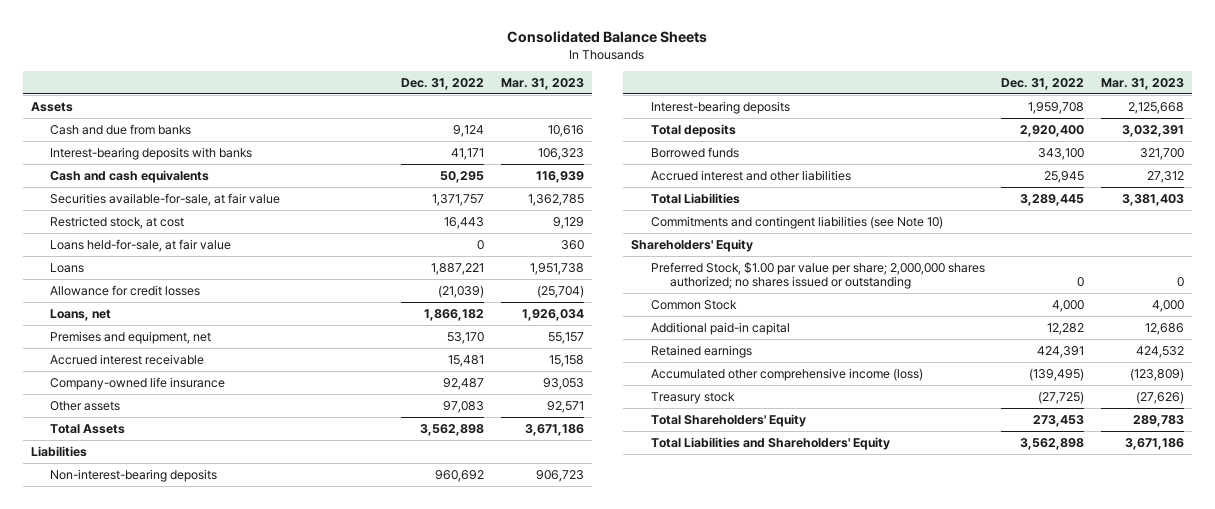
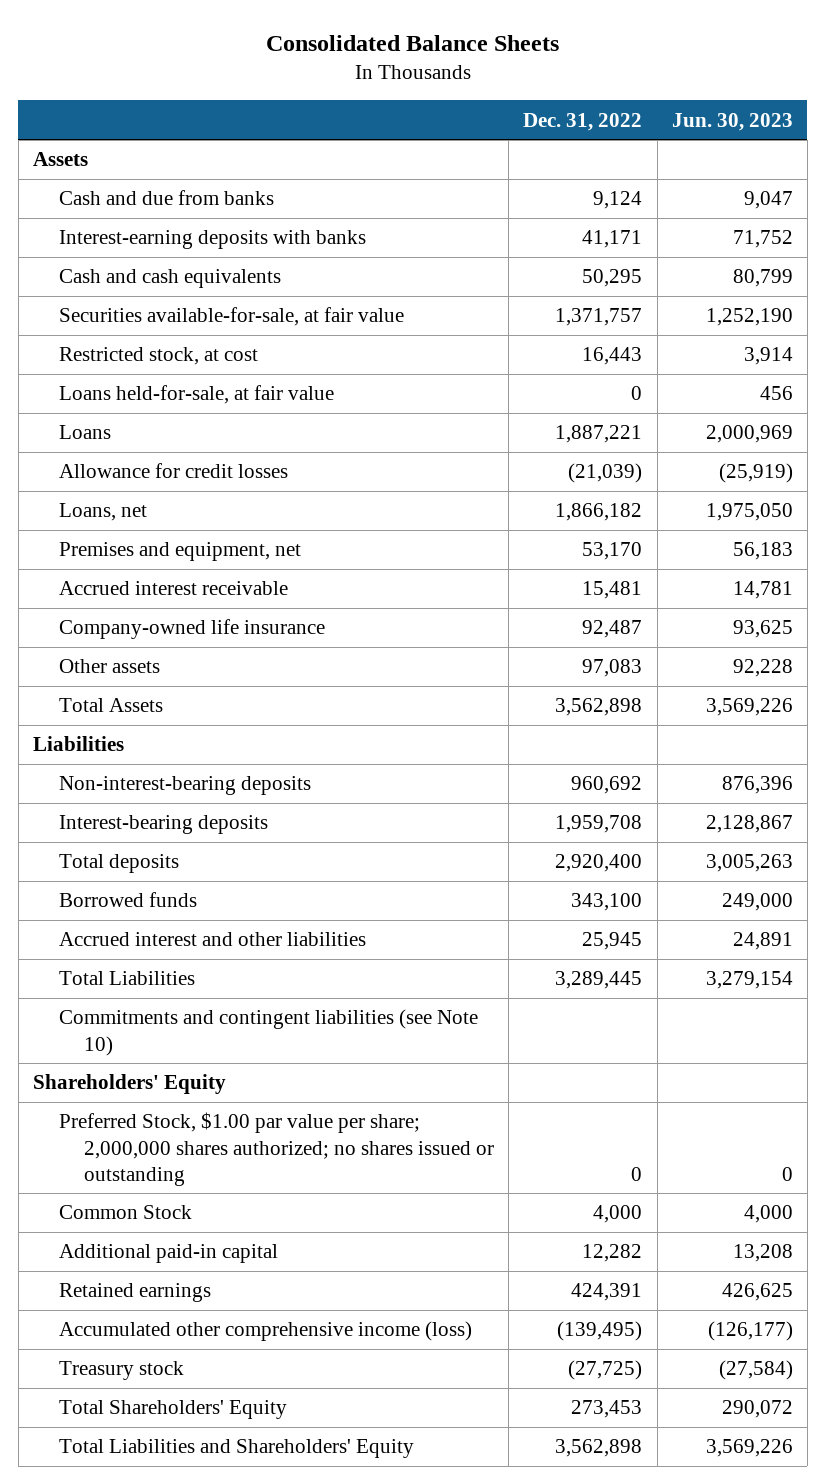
- | Dec. 31, 2022 | Mar. 31, 2023
+ | Dec. 31, 2022 | Jun. 30, 2023
- Interest-bearing deposits with banks | 41,171 | 106,323
+ Interest-earning deposits with banks | 41,171 | 71,752

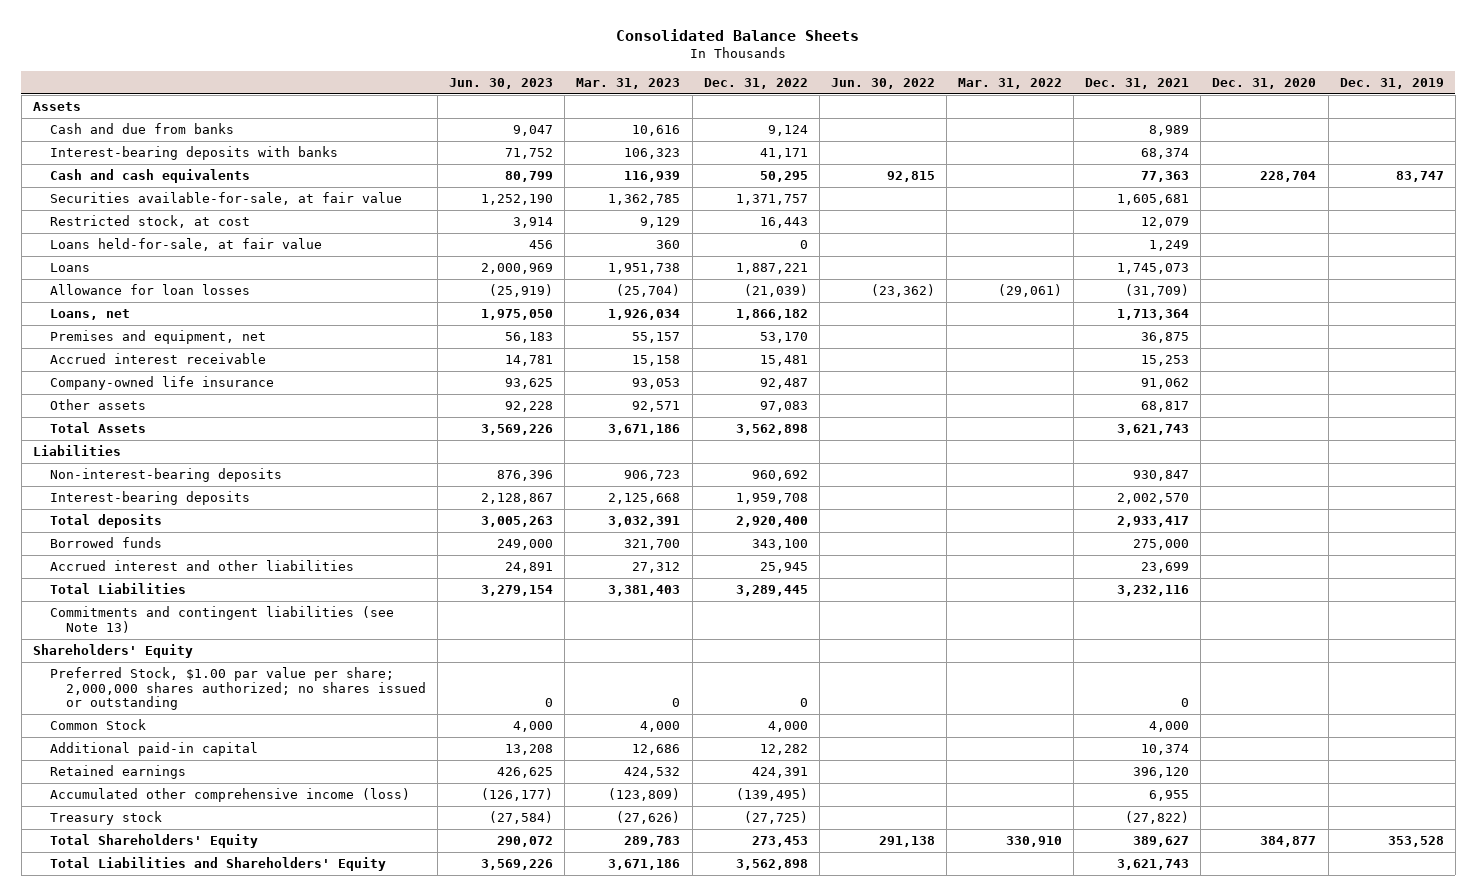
- | Dec. 31, 2022 | Jun. 30, 2023
+ | Jun. 30, 2023 | Mar. 31, 2023 | Dec. 31, 2022 | Jun. 30, 2022 | Mar. 31, 2022 | Dec. 31, 2021 | Dec. 31, 2020 | Dec. 31, 2019
- Interest-earning deposits with banks | 41,171 | 71,752
+ Interest-bearing deposits with banks | 71,752 | 106,323 | 41,171 | | | 68,374 | |
- Allowance for credit losses | (21,039) | (25,919)
+ Allowance for loan losses | (25,919) | (25,704) | (21,039) | (23,362) | (29,061) | (31,709) | |
- Commitments and contingent liabilities (see Note 10)
+ Commitments and contingent liabilities (see Note 13)

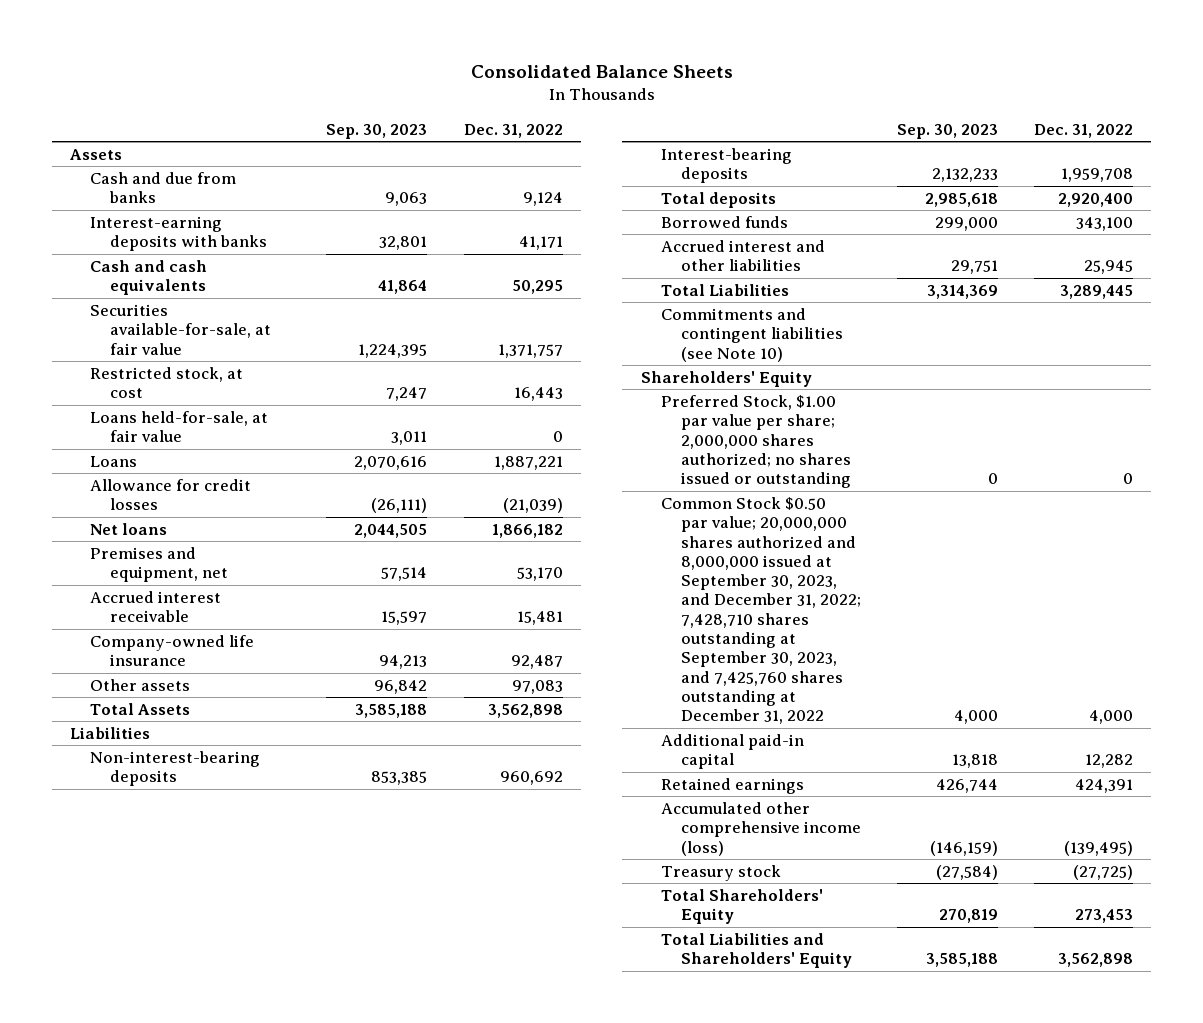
- | Jun. 30, 2023 | Mar. 31, 2023 | Dec. 31, 2022 | Jun. 30, 2022 | Mar. 31, 2022 | Dec. 31, 2021 | Dec. 31, 2020 | Dec. 31, 2019
+ | Sep. 30, 2023 | Dec. 31, 2022
- Interest-bearing deposits with banks | 71,752 | 106,323 | 41,171 | | | 68,374 | |
+ Interest-earning deposits with banks | 32,801 | 41,171
- Allowance for loan losses | (25,919) | (25,704) | (21,039) | (23,362) | (29,061) | (31,709) | |
- Loans, net | 1,975,050 | 1,926,034 | 1,866,182 | | | 1,713,364 | |
+ Allowance for credit losses | (26,111) | (21,039)
+ Net loans | 2,044,505 | 1,866,182
- Commitments and contingent liabilities (see Note 13)
+ Commitments and contingent liabilities (see Note 10)
- Common Stock | 4,000 | 4,000 | 4,000 | | | 4,000 | |
+ Common Stock $0.50 par value; 20,000,000 shares authorized and 8,000,000 issued at September 30, 2023, and December 31, 2022; 7,428,710 shares outstanding at September 30, 2023, and 7,425,760 shares outstanding at December 31, 2022 | 4,000 | 4,000

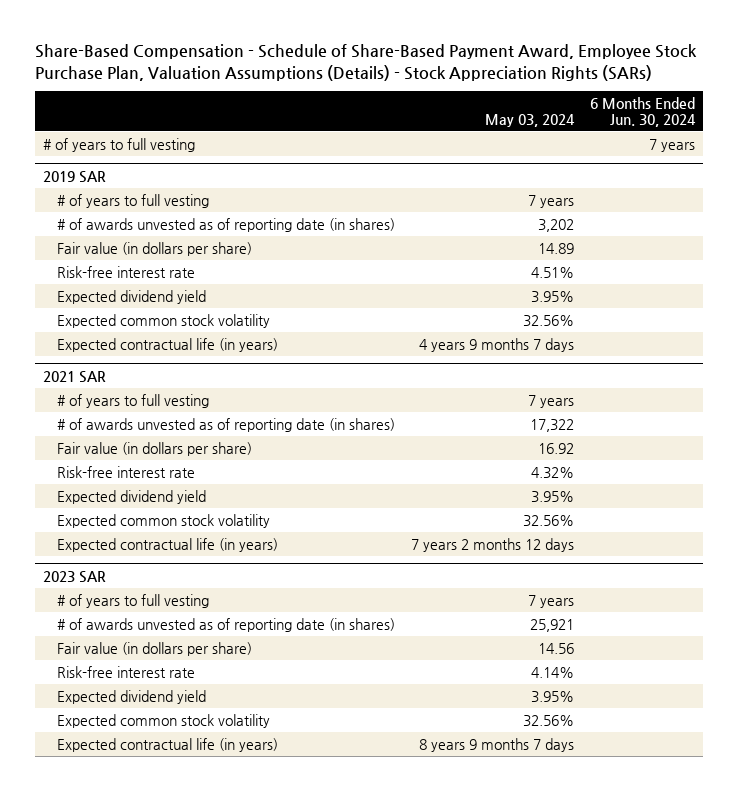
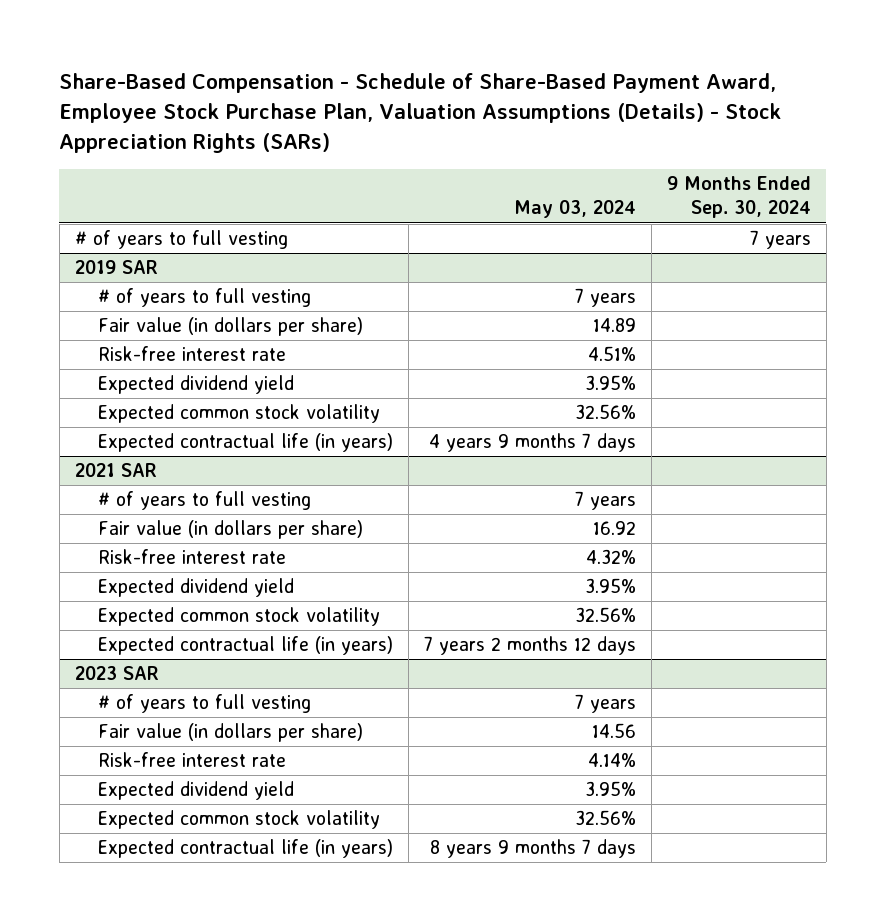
- | May 03, 2024 | 6 Months Ended Jun. 30, 2024
+ | May 03, 2024 | 9 Months Ended Sep. 30, 2024
@ 2019 SAR
- # of awards unvested as of reporting date (in shares) | 3,202 |
@ 2021 SAR
- # of awards unvested as of reporting date (in shares) | 17,322 |
@ 2023 SAR
- # of awards unvested as of reporting date (in shares) | 25,921 |

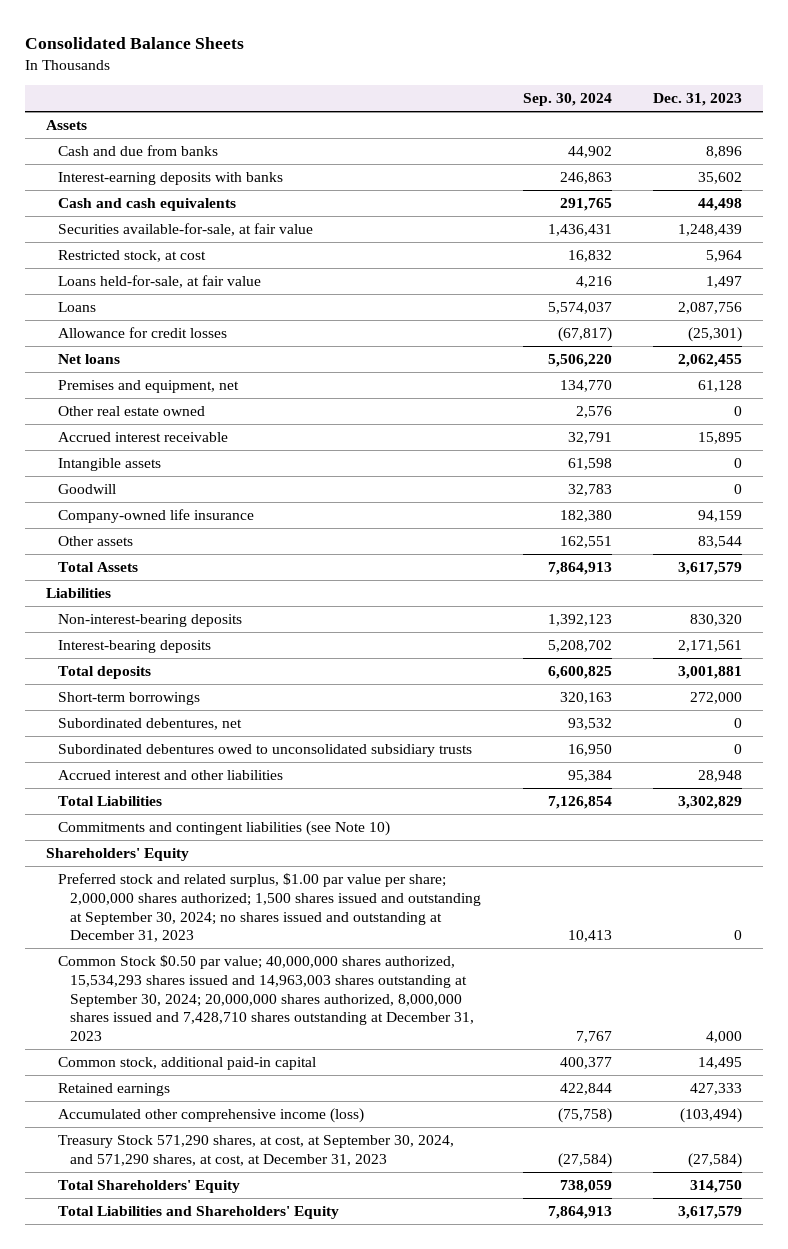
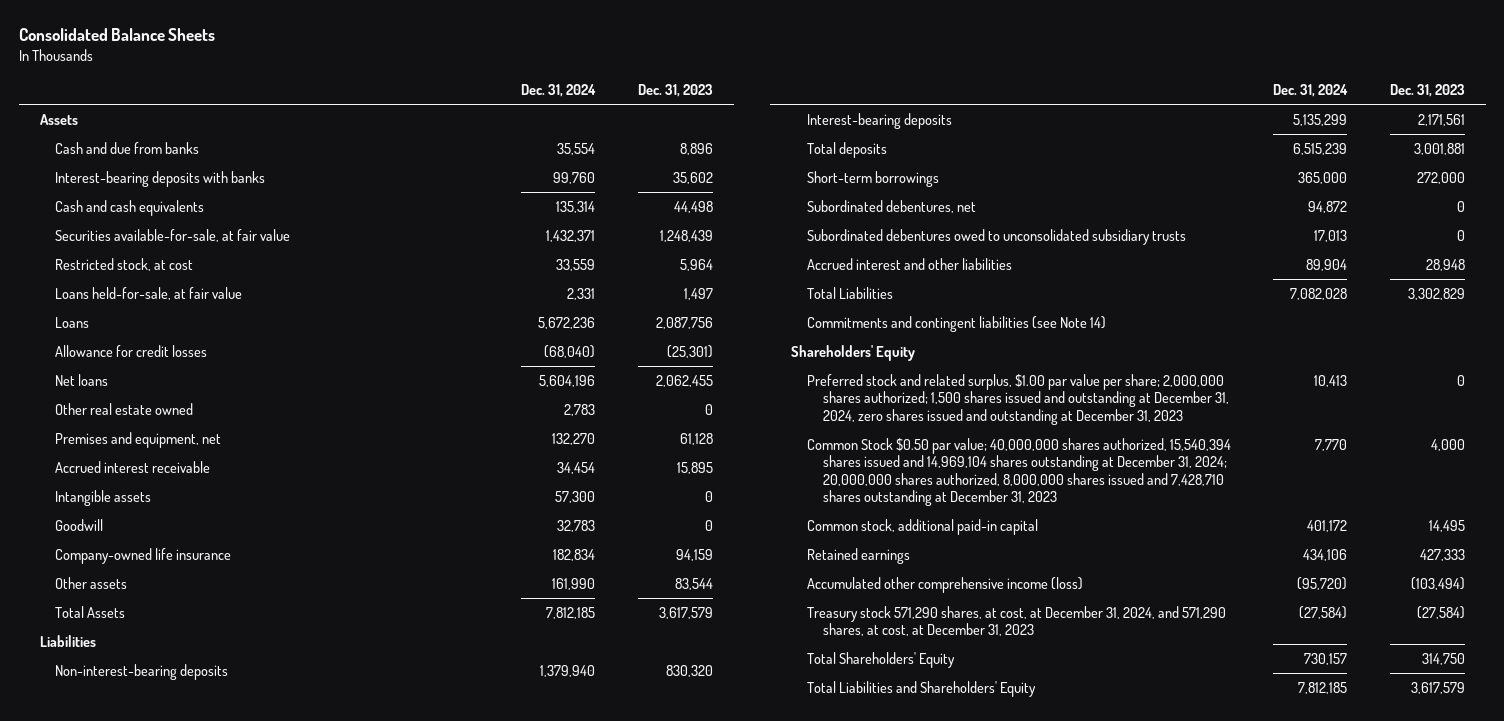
- | Sep. 30, 2024 | Dec. 31, 2023
+ | Dec. 31, 2024 | Dec. 31, 2023
- Interest-earning deposits with banks | 246,863 | 35,602
+ Interest-bearing deposits with banks | 99,760 | 35,602
moved down: Premises and equipment, net | 132,270 | 61,128
- Commitments and contingent liabilities (see Note 10)
+ Commitments and contingent liabilities (see Note 14)
- Preferred stock and related surplus, $1.00 par value per share; 2,000,000 shares authorized; 1,500 shares issued and outstanding at September 30, 2024; no shares issued and outstanding at December 31, 2023 | 10,413 | 0
- Common Stock $0.50 par value; 40,000,000 shares authorized, 15,534,293 shares issued and 14,963,003 shares outstanding at September 30, 2024; 20,000,000 shares authorized, 8,000,000 shares issued and 7,428,710 shares outstanding at December 31, 2023 | 7,767 | 4,000
+ Preferred stock and related surplus, $1.00 par value per share; 2,000,000 shares authorized; 1,500 shares issued and outstanding at December 31, 2024, zero shares issued and outstanding at December 31, 2023 | 10,413 | 0
+ Common Stock $0.50 par value; 40,000,000 shares authorized, 15,540,394 shares issued and 14,969,104 shares outstanding at December 31, 2024; 20,000,000 shares authorized, 8,000,000 shares issued and 7,428,710 shares outstanding at December 31, 2023 | 7,770 | 4,000
- Treasury Stock 571,290 shares, at cost, at September 30, 2024, and 571,290 shares, at cost, at December 31, 2023 | (27,584) | (27,584)
+ Treasury stock 571,290 shares, at cost, at December 31, 2024, and 571,290 shares, at cost, at December 31, 2023 | (27,584) | (27,584)

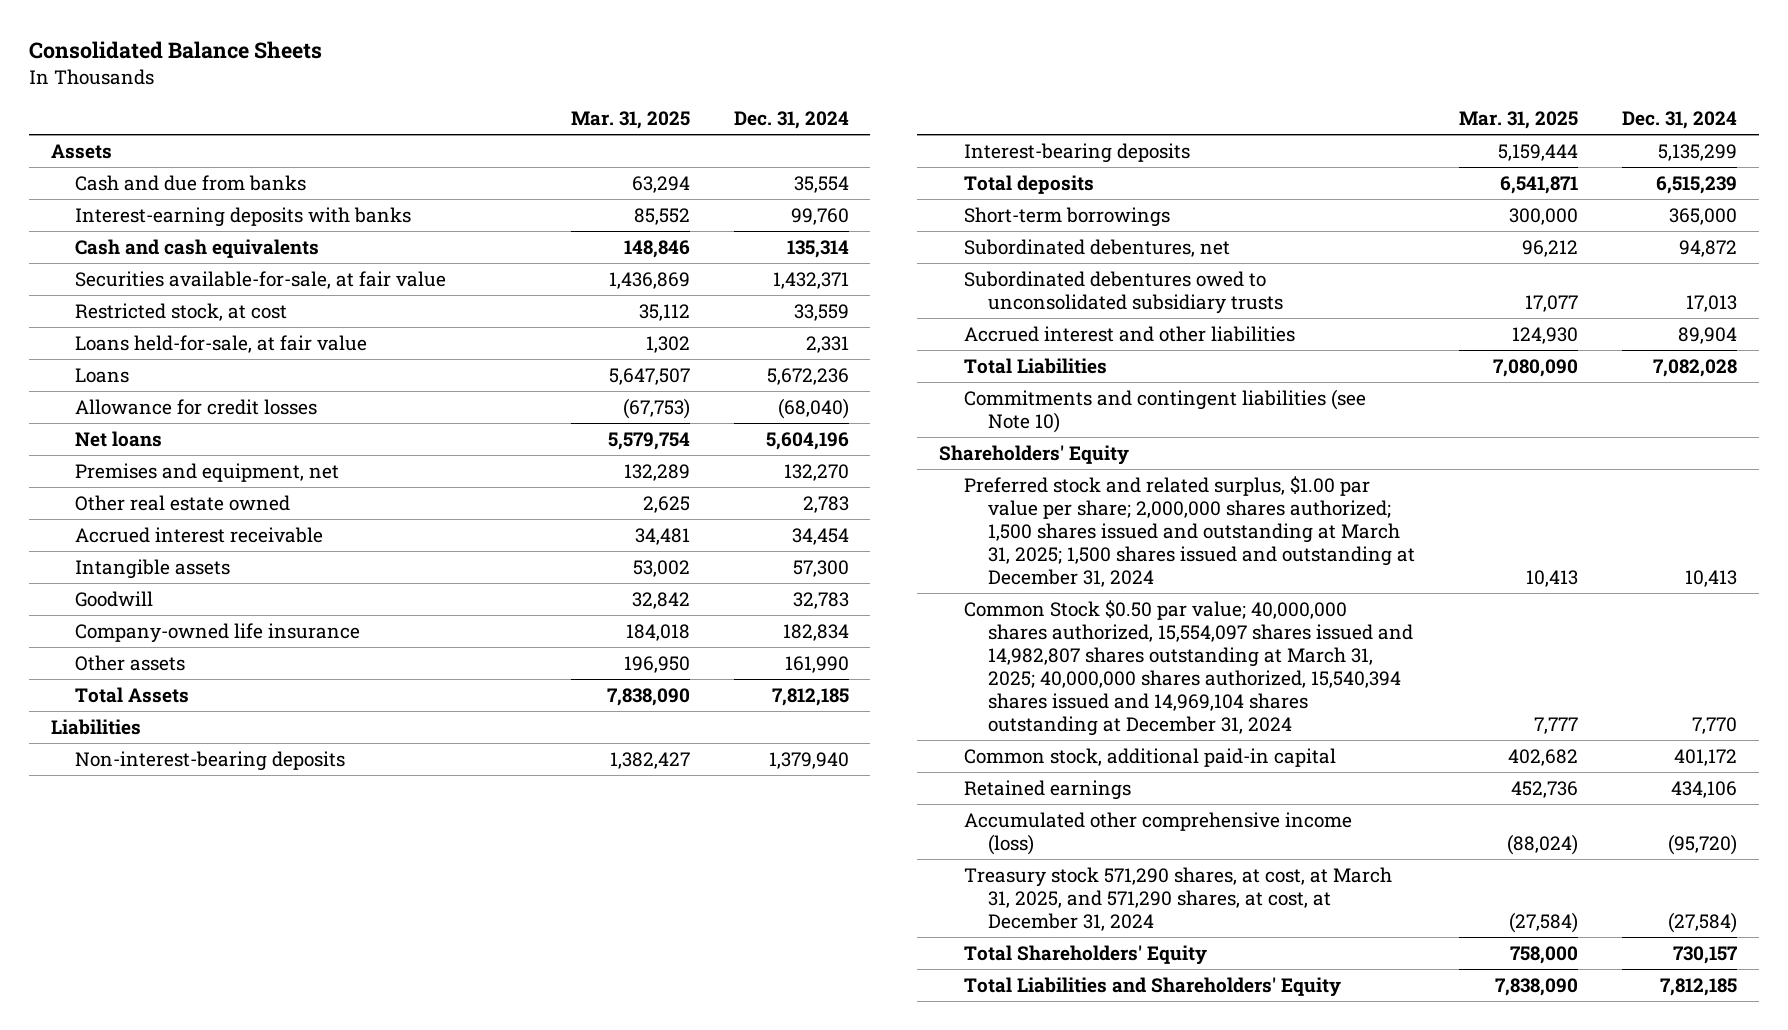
- | Dec. 31, 2024 | Dec. 31, 2023
+ | Mar. 31, 2025 | Dec. 31, 2024
- Interest-bearing deposits with banks | 99,760 | 35,602
+ Interest-earning deposits with banks | 85,552 | 99,760
moved down: Other real estate owned | 2,625 | 2,783
- Commitments and contingent liabilities (see Note 14)
+ Commitments and contingent liabilities (see Note 10)
- Preferred stock and related surplus, $1.00 par value per share; 2,000,000 shares authorized; 1,500 shares issued and outstanding at December 31, 2024, zero shares issued and outstanding at December 31, 2023 | 10,413 | 0
- Common Stock $0.50 par value; 40,000,000 shares authorized, 15,540,394 shares issued and 14,969,104 shares outstanding at December 31, 2024; 20,000,000 shares authorized, 8,000,000 shares issued and 7,428,710 shares outstanding at December 31, 2023 | 7,770 | 4,000
+ Preferred stock and related surplus, $1.00 par value per share; 2,000,000 shares authorized; 1,500 shares issued and outstanding at March 31, 2025; 1,500 shares issued and outstanding at December 31, 2024 | 10,413 | 10,413
+ Common Stock $0.50 par value; 40,000,000 shares authorized, 15,554,097 shares issued and 14,982,807 shares outstanding at March 31, 2025; 40,000,000 shares authorized, 15,540,394 shares issued and 14,969,104 shares outstanding at December 31, 2024 | 7,777 | 7,770
- Treasury stock 571,290 shares, at cost, at December 31, 2024, and 571,290 shares, at cost, at December 31, 2023 | (27,584) | (27,584)
+ Treasury stock 571,290 shares, at cost, at March 31, 2025, and 571,290 shares, at cost, at December 31, 2024 | (27,584) | (27,584)

